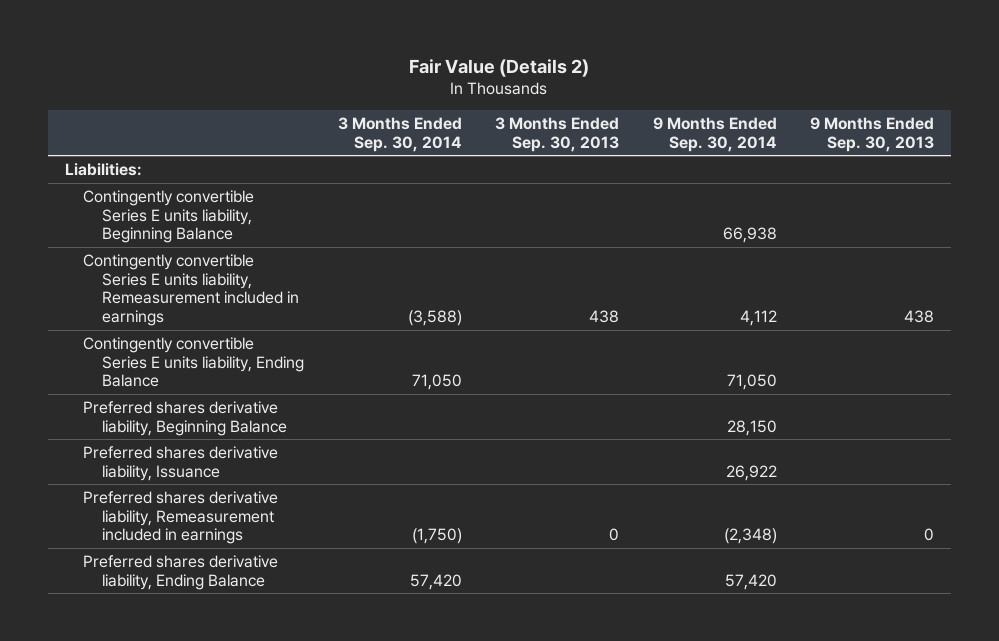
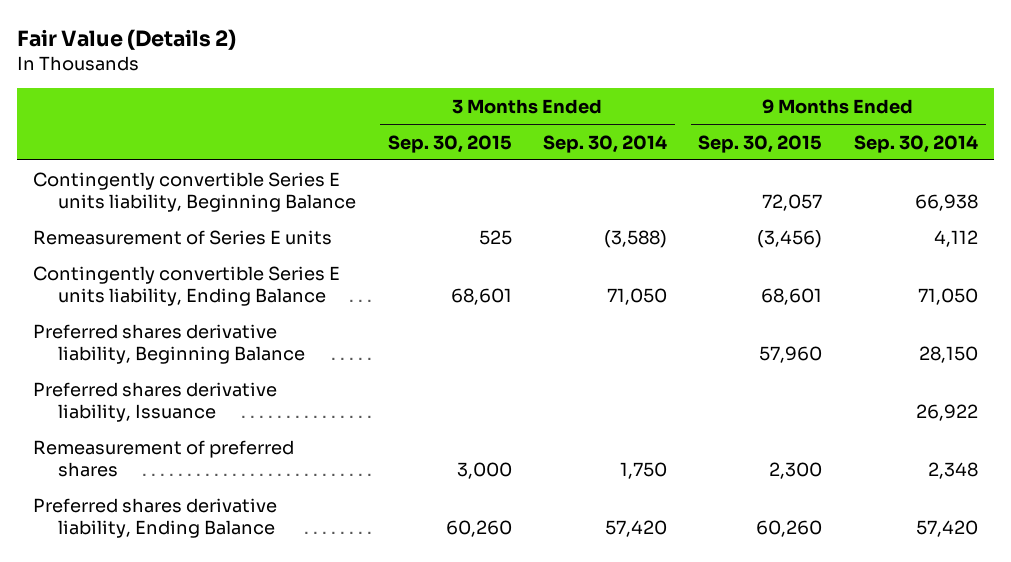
- | 3 Months Ended Sep. 30, 2014 | 3 Months Ended Sep. 30, 2013 | 9 Months Ended Sep. 30, 2014 | 9 Months Ended Sep. 30, 2013
+ | 3 Months Ended Sep. 30, 2015 | 3 Months Ended Sep. 30, 2014 | 9 Months Ended Sep. 30, 2015 | 9 Months Ended Sep. 30, 2014
- Liabilities:
- Contingently convertible Series E units liability, Remeasurement included in earnings | (3,588) | 438 | 4,112 | 438
+ Remeasurement of Series E units | 525 | (3,588) | (3,456) | 4,112
- Preferred shares derivative liability, Remeasurement included in earnings | (1,750) | 0 | (2,348) | 0
+ Remeasurement of preferred shares | 3,000 | 1,750 | 2,300 | 2,348

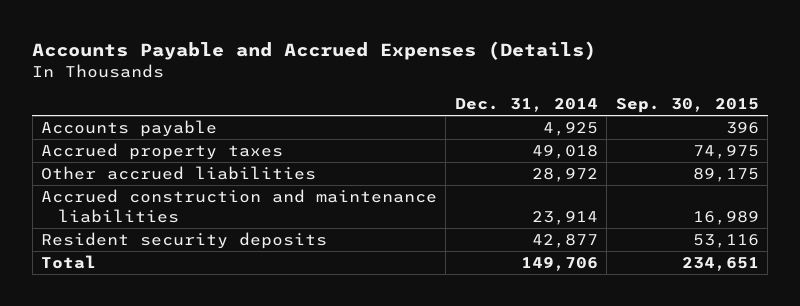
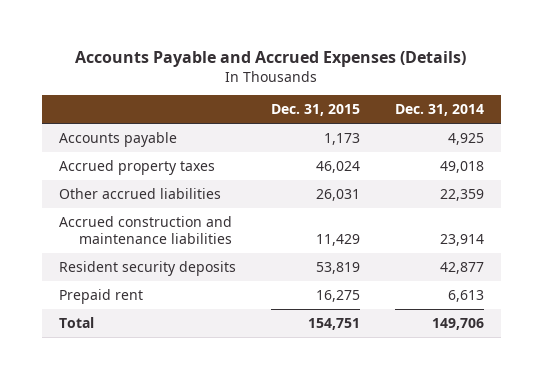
- | Dec. 31, 2014 | Sep. 30, 2015
+ | Dec. 31, 2015 | Dec. 31, 2014
- Other accrued liabilities | 28,972 | 89,175
+ Other accrued liabilities | 26,031 | 22,359
+ Prepaid rent | 16,275 | 6,613

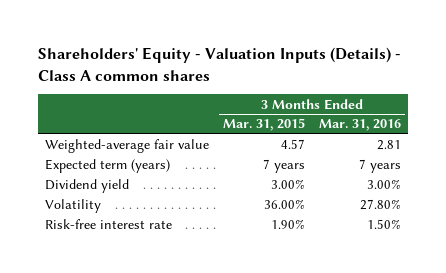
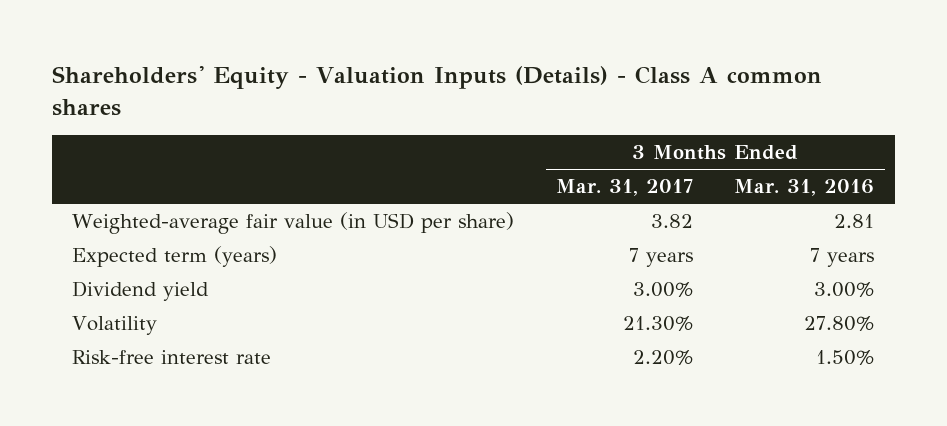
- | 3 Months Ended Mar. 31, 2015 | 3 Months Ended Mar. 31, 2016
+ | 3 Months Ended Mar. 31, 2017 | 3 Months Ended Mar. 31, 2016
- Weighted-average fair value | 4.57 | 2.81
+ Weighted-average fair value (in USD per share) | 3.82 | 2.81

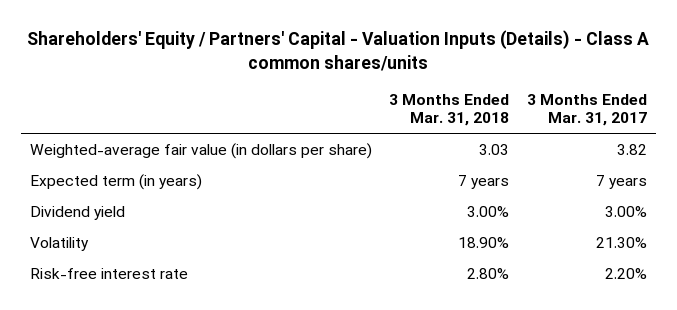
- Shareholders' Equity - Valuation Inputs (Details) - Class A common shares
+ Shareholders' Equity / Partners' Capital - Valuation Inputs (Details) - Class A common shares/units
- | 3 Months Ended Mar. 31, 2017 | 3 Months Ended Mar. 31, 2016
+ | 3 Months Ended Mar. 31, 2018 | 3 Months Ended Mar. 31, 2017
- Weighted-average fair value (in USD per share) | 3.82 | 2.81
- Expected term (years) | 7 years | 7 years
+ Weighted-average fair value (in dollars per share) | 3.03 | 3.82
+ Expected term (in years) | 7 years | 7 years

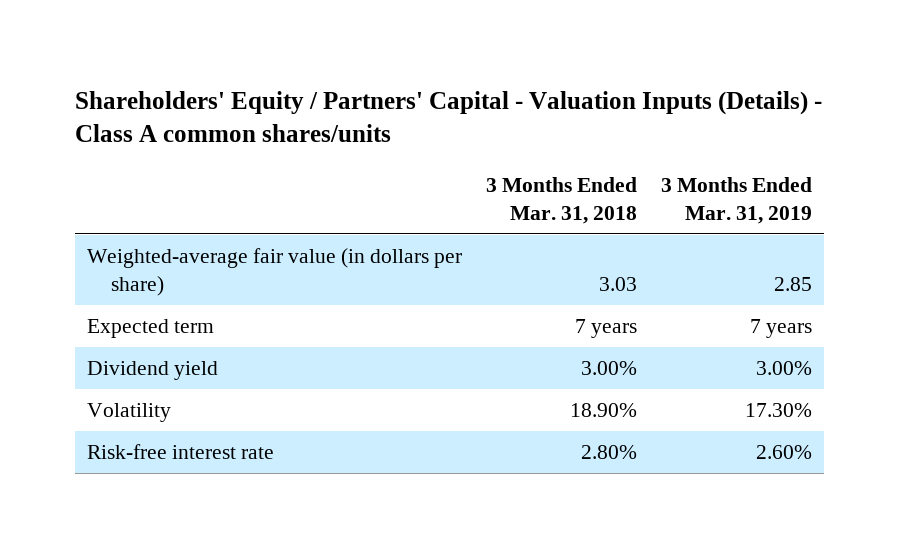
- | 3 Months Ended Mar. 31, 2018 | 3 Months Ended Mar. 31, 2017
+ | 3 Months Ended Mar. 31, 2018 | 3 Months Ended Mar. 31, 2019
- Expected term (in years) | 7 years | 7 years
+ Expected term | 7 years | 7 years

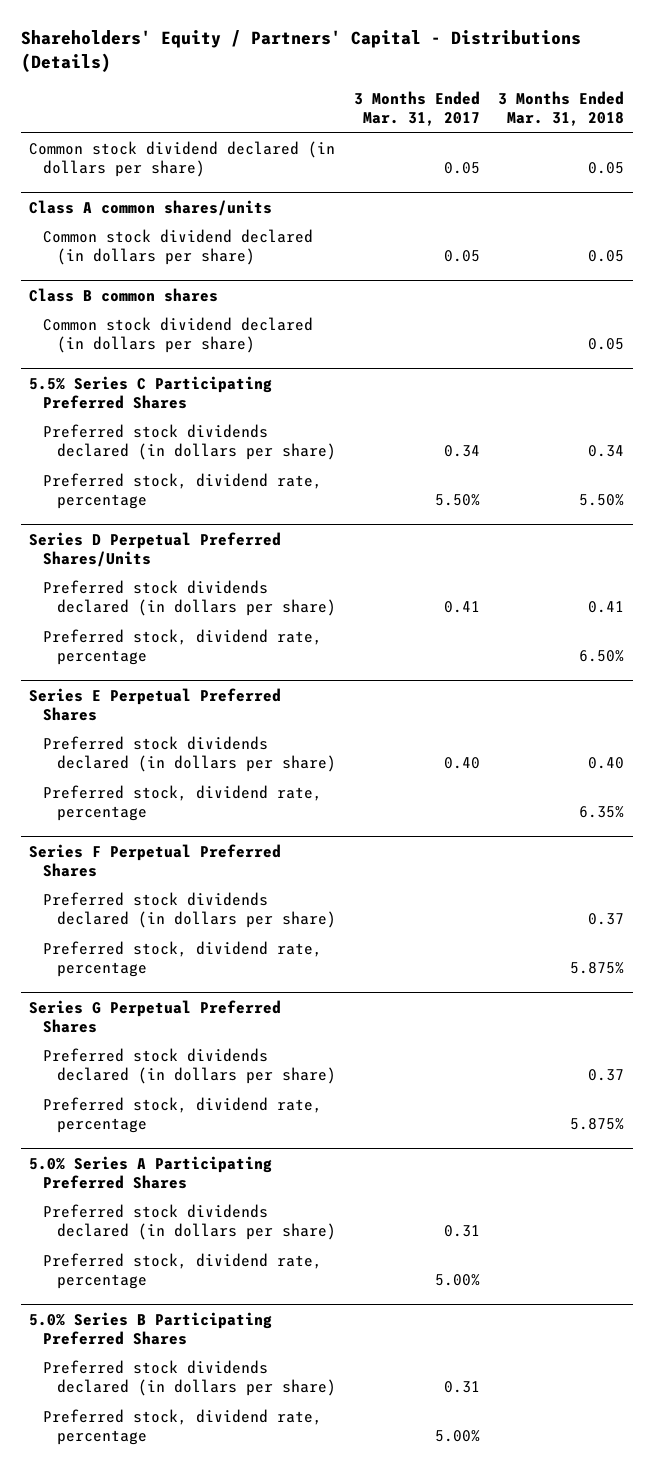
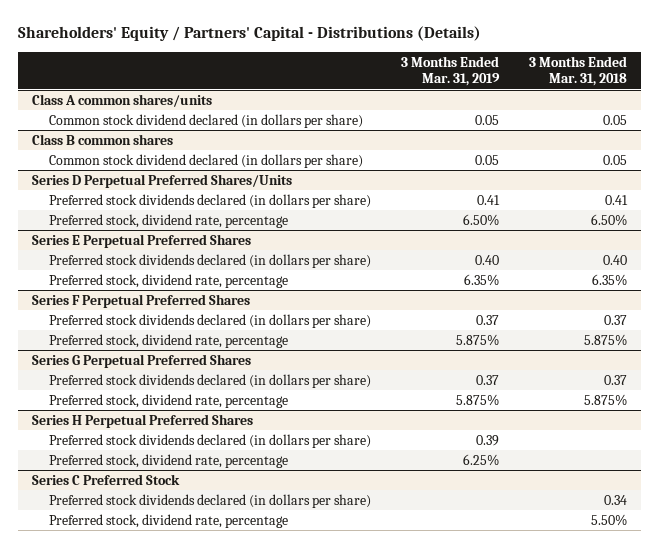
- | 3 Months Ended Mar. 31, 2017 | 3 Months Ended Mar. 31, 2018
+ | 3 Months Ended Mar. 31, 2019 | 3 Months Ended Mar. 31, 2018
- Common stock dividend declared (in dollars per share) | 0.05 | 0.05
- 5.5% Series C Participating Preferred Shares
- Preferred stock dividends declared (in dollars per share) | 0.34 | 0.34
- Preferred stock, dividend rate, percentage | 5.50% | 5.50%
- 5.0% Series A Participating Preferred Shares
- Preferred stock dividends declared (in dollars per share) | 0.31 |
- Preferred stock, dividend rate, percentage | 5.00% |
- 5.0% Series B Participating Preferred Shares
+ Series H Perpetual Preferred Shares
+ Series C Preferred Stock
+ Preferred stock dividends declared (in dollars per share) | | 0.34
+ Preferred stock, dividend rate, percentage | | 5.50%

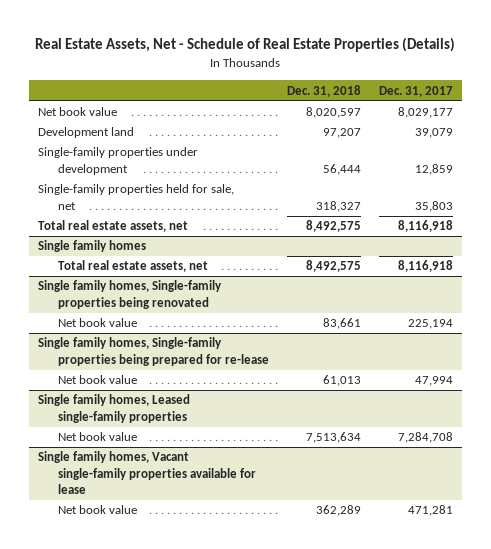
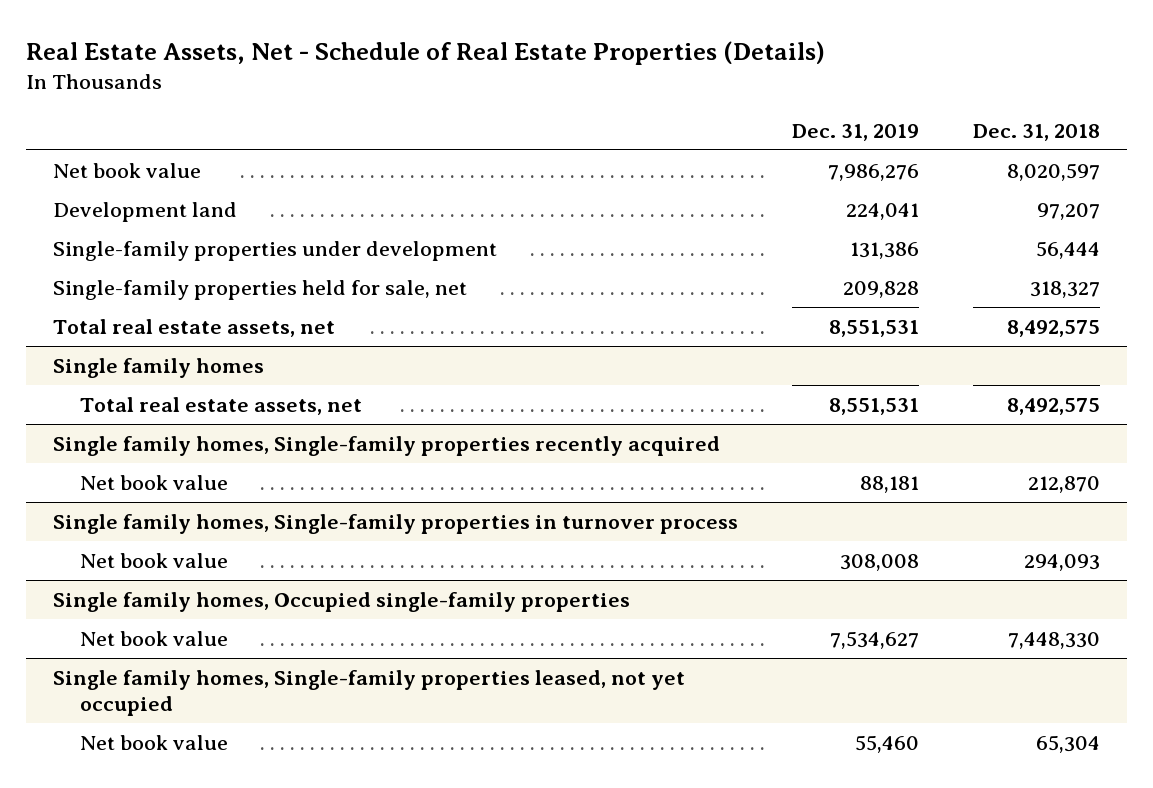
- | Dec. 31, 2018 | Dec. 31, 2017
+ | Dec. 31, 2019 | Dec. 31, 2018
- Single family homes, Single-family properties being renovated
- Net book value | 83,661 | 225,194
- Single family homes, Single-family properties being prepared for re-lease
- Net book value | 61,013 | 47,994
- Single family homes, Leased single-family properties
- Net book value | 7,513,634 | 7,284,708
- Single family homes, Vacant single-family properties available for lease
- Net book value | 362,289 | 471,281
+ Single family homes, Single-family properties recently acquired
+ Net book value | 88,181 | 212,870
+ Single family homes, Single-family properties in turnover process
+ Net book value | 308,008 | 294,093
+ Single family homes, Occupied single-family properties
+ Net book value | 7,534,627 | 7,448,330
+ Single family homes, Single-family properties leased, not yet occupied
+ Net book value | 55,460 | 65,304

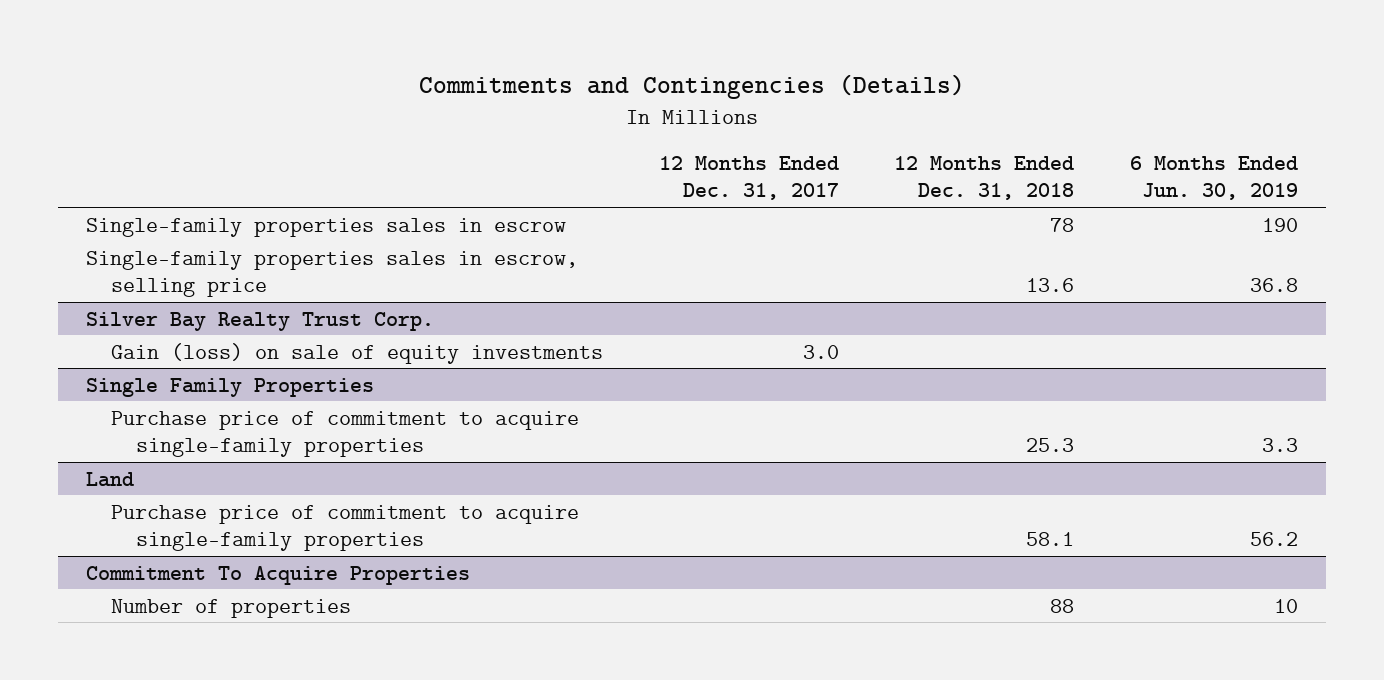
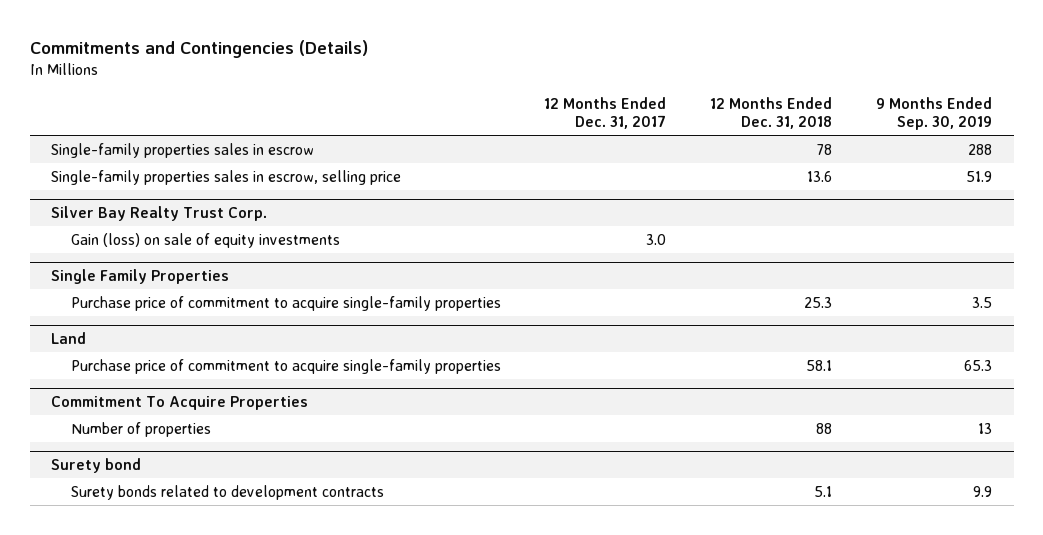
- | 12 Months Ended Dec. 31, 2017 | 12 Months Ended Dec. 31, 2018 | 6 Months Ended Jun. 30, 2019
+ | 12 Months Ended Dec. 31, 2017 | 12 Months Ended Dec. 31, 2018 | 9 Months Ended Sep. 30, 2019
+ Surety bond
+ Surety bonds related to development contracts | | 5.1 | 9.9

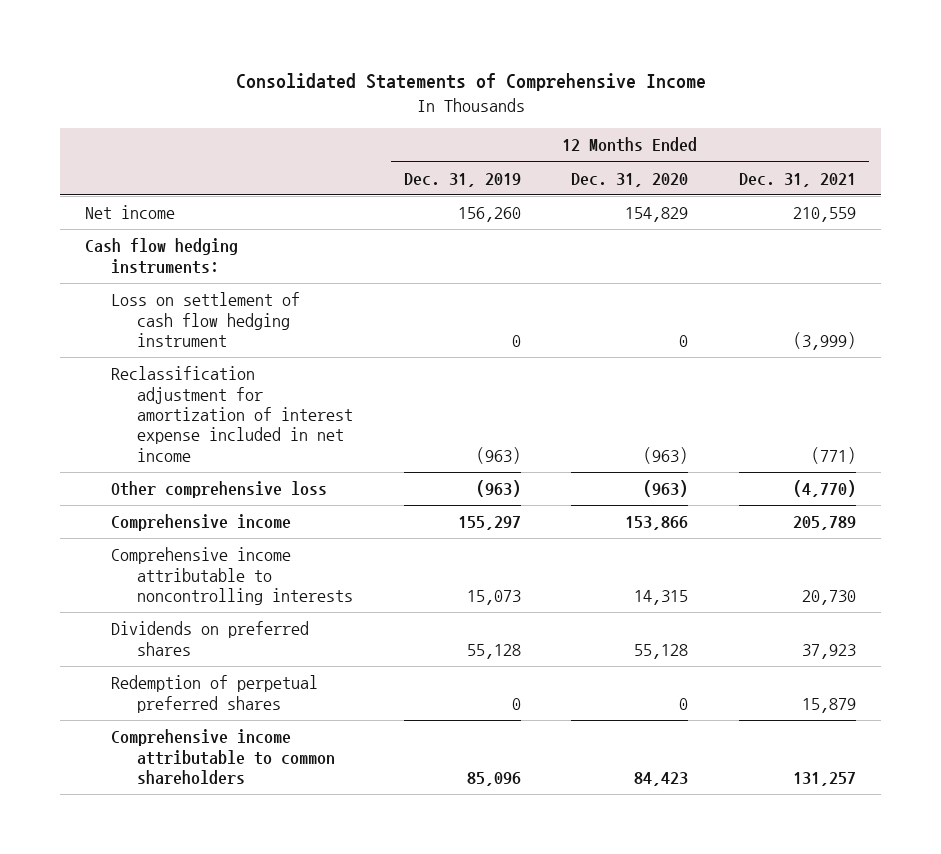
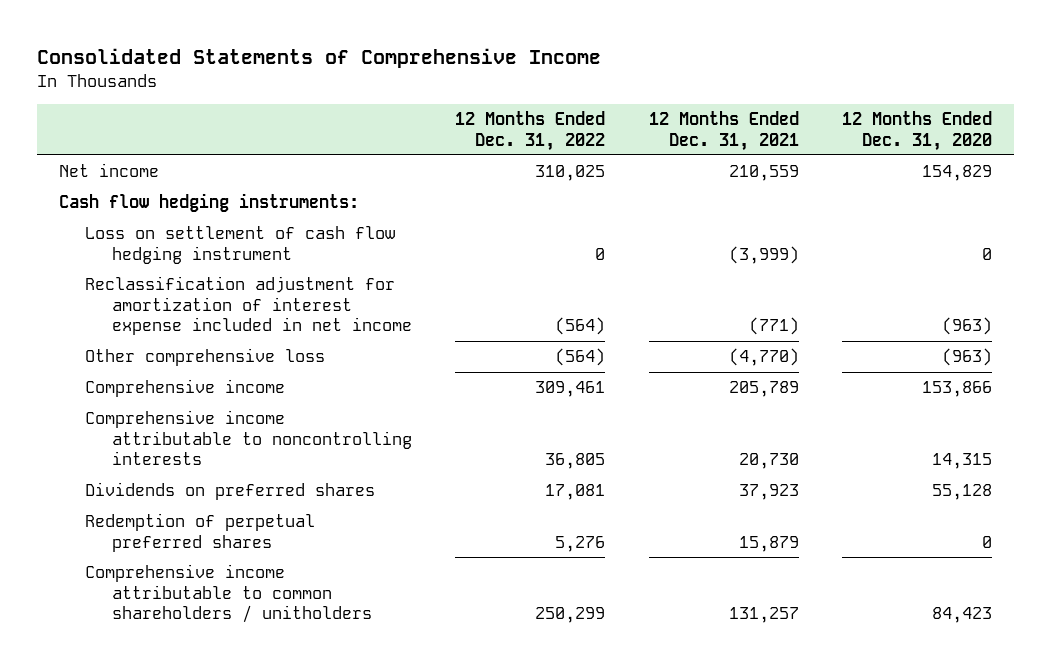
- | 12 Months Ended Dec. 31, 2019 | 12 Months Ended Dec. 31, 2020 | 12 Months Ended Dec. 31, 2021
+ | 12 Months Ended Dec. 31, 2022 | 12 Months Ended Dec. 31, 2021 | 12 Months Ended Dec. 31, 2020
- Comprehensive income attributable to common shareholders | 85,096 | 84,423 | 131,257
+ Comprehensive income attributable to common shareholders / unitholders | 250,299 | 131,257 | 84,423

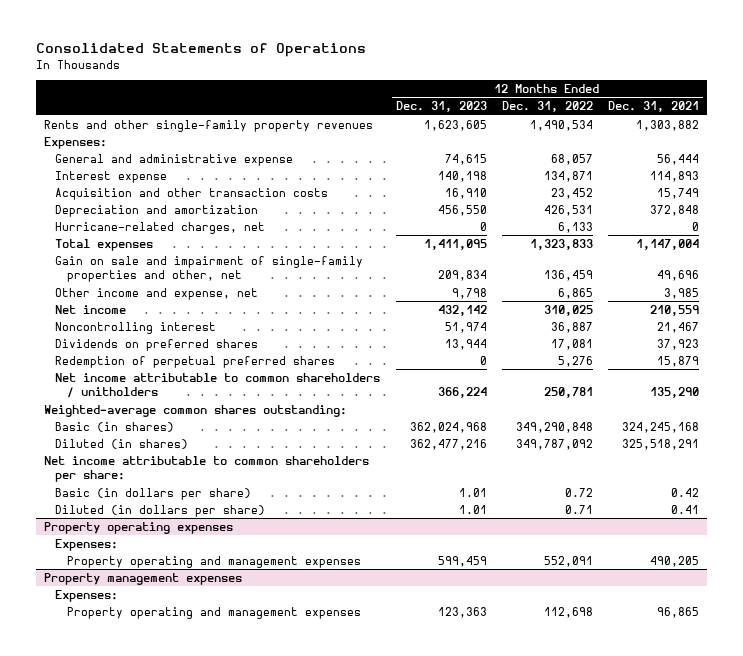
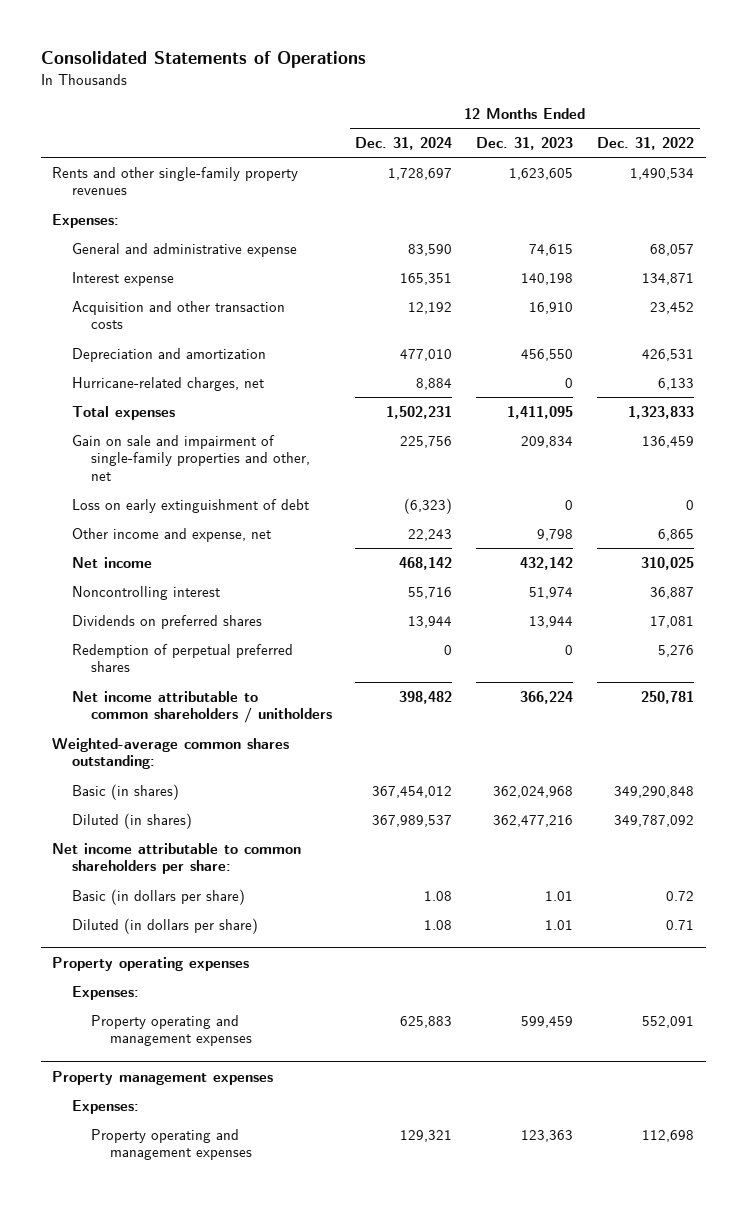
- | 12 Months Ended Dec. 31, 2023 | 12 Months Ended Dec. 31, 2022 | 12 Months Ended Dec. 31, 2021
+ | 12 Months Ended Dec. 31, 2024 | 12 Months Ended Dec. 31, 2023 | 12 Months Ended Dec. 31, 2022
+ Loss on early extinguishment of debt | (6,323) | 0 | 0

